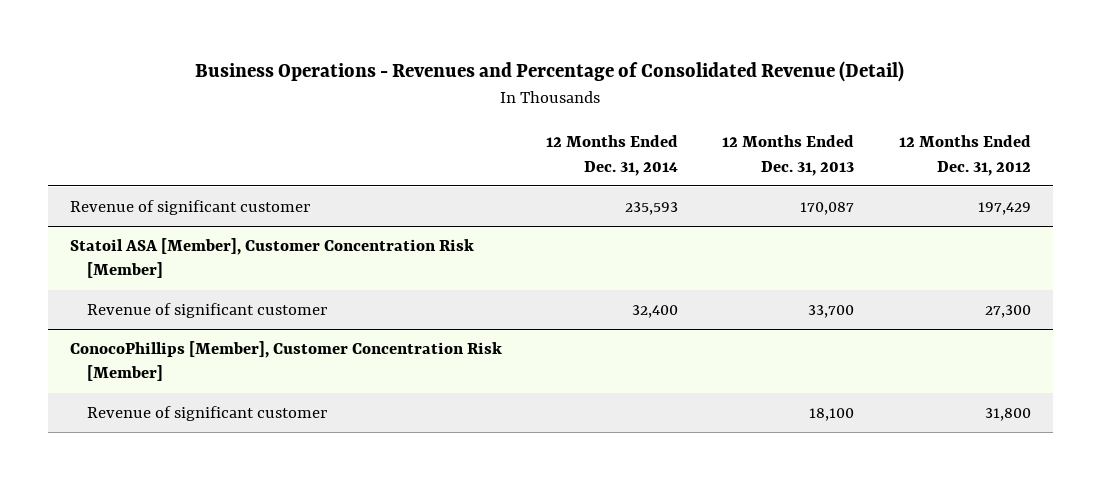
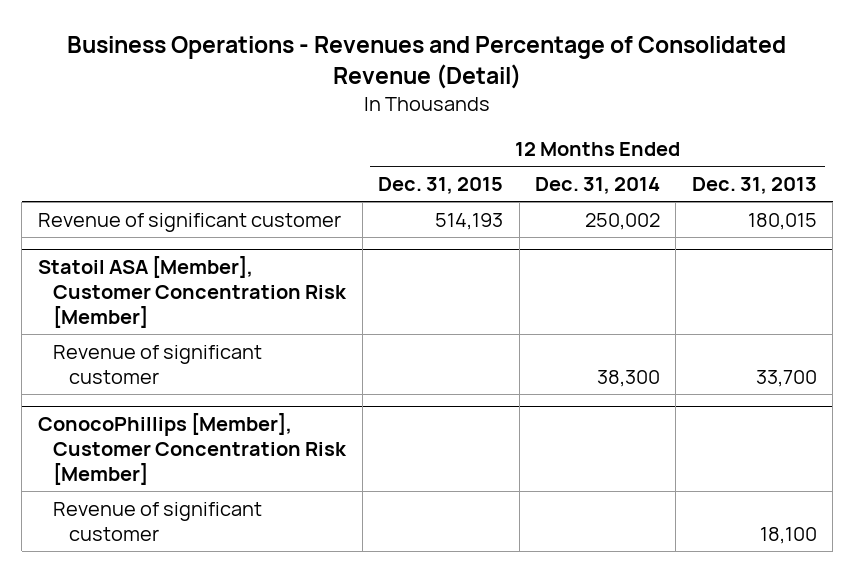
- | 12 Months Ended Dec. 31, 2014 | 12 Months Ended Dec. 31, 2013 | 12 Months Ended Dec. 31, 2012
+ | 12 Months Ended Dec. 31, 2015 | 12 Months Ended Dec. 31, 2014 | 12 Months Ended Dec. 31, 2013
- Revenue of significant customer | 235,593 | 170,087 | 197,429
+ Revenue of significant customer | 514,193 | 250,002 | 180,015
@ Statoil ASA [Member], Customer Concentration Risk [Member]
- Revenue of significant customer | 32,400 | 33,700 | 27,300
+ Revenue of significant customer | | 38,300 | 33,700

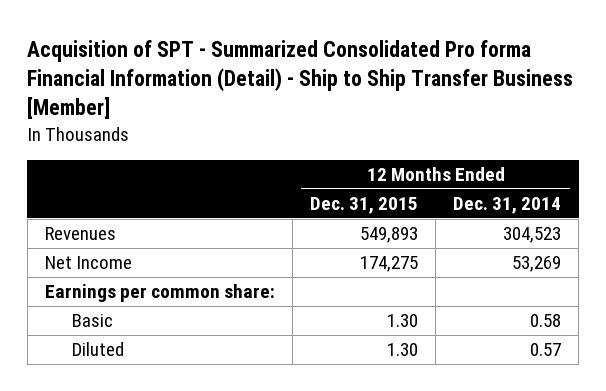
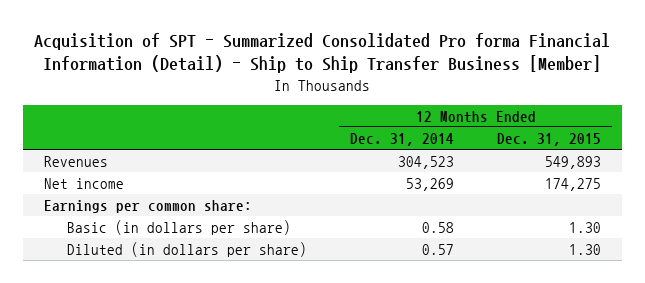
- | 12 Months Ended Dec. 31, 2015 | 12 Months Ended Dec. 31, 2014
+ | 12 Months Ended Dec. 31, 2014 | 12 Months Ended Dec. 31, 2015
- Net Income | 174,275 | 53,269
+ Net income | 53,269 | 174,275
- Basic | 1.30 | 0.58
- Diluted | 1.30 | 0.57
+ Basic (in dollars per share) | 0.58 | 1.30
+ Diluted (in dollars per share) | 0.57 | 1.30

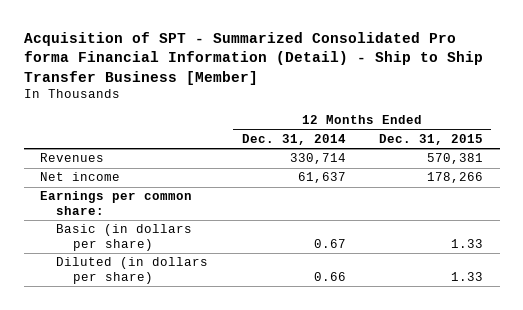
- Revenues | 304,523 | 549,893
- Net income | 53,269 | 174,275
+ Revenues | 330,714 | 570,381
+ Net income | 61,637 | 178,266
- Basic (in dollars per share) | 0.58 | 1.30
- Diluted (in dollars per share) | 0.57 | 1.30
+ Basic (in dollars per share) | 0.67 | 1.33
+ Diluted (in dollars per share) | 0.66 | 1.33

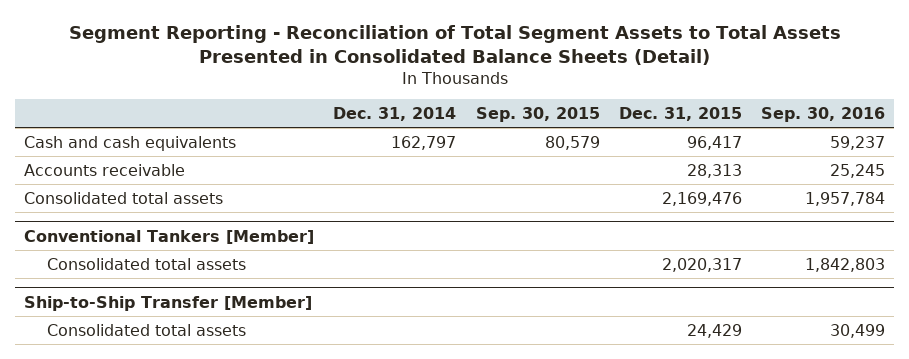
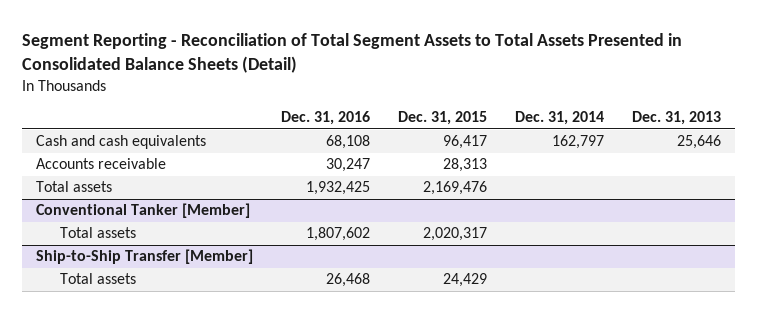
- | Dec. 31, 2014 | Sep. 30, 2015 | Dec. 31, 2015 | Sep. 30, 2016
+ | Dec. 31, 2016 | Dec. 31, 2015 | Dec. 31, 2014 | Dec. 31, 2013
- Consolidated total assets | | | 2,169,476 | 1,957,784
- Conventional Tankers [Member]
- Consolidated total assets | | | 2,020,317 | 1,842,803
+ Total assets | 1,932,425 | 2,169,476 | |
+ Conventional Tanker [Member]
+ Total assets | 1,807,602 | 2,020,317 | |
@ Ship-to-Ship Transfer [Member]
- Consolidated total assets | | | 24,429 | 30,499
+ Total assets | 26,468 | 24,429 | |

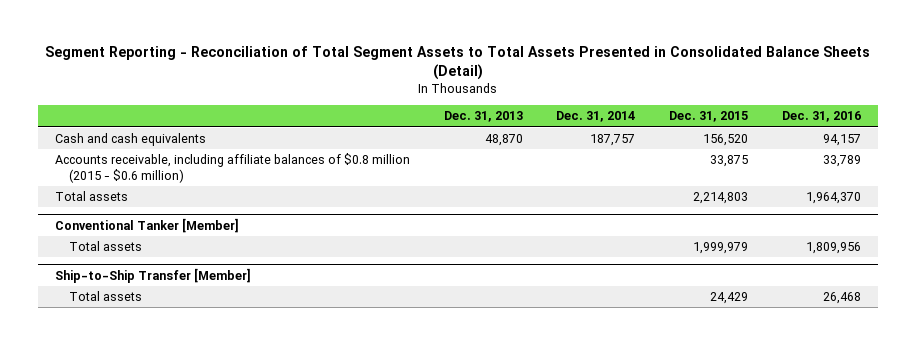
- | Dec. 31, 2016 | Dec. 31, 2015 | Dec. 31, 2014 | Dec. 31, 2013
+ | Dec. 31, 2013 | Dec. 31, 2014 | Dec. 31, 2015 | Dec. 31, 2016
- Cash and cash equivalents | 68,108 | 96,417 | 162,797 | 25,646
- Accounts receivable | 30,247 | 28,313 | |
- Total assets | 1,932,425 | 2,169,476 | |
+ Cash and cash equivalents | 48,870 | 187,757 | 156,520 | 94,157
+ Accounts receivable, including affiliate balances of $0.8 million (2015 - $0.6 million) | | | 33,875 | 33,789
+ Total assets | | | 2,214,803 | 1,964,370
@ Conventional Tanker [Member]
- Total assets | 1,807,602 | 2,020,317 | |
+ Total assets | | | 1,999,979 | 1,809,956

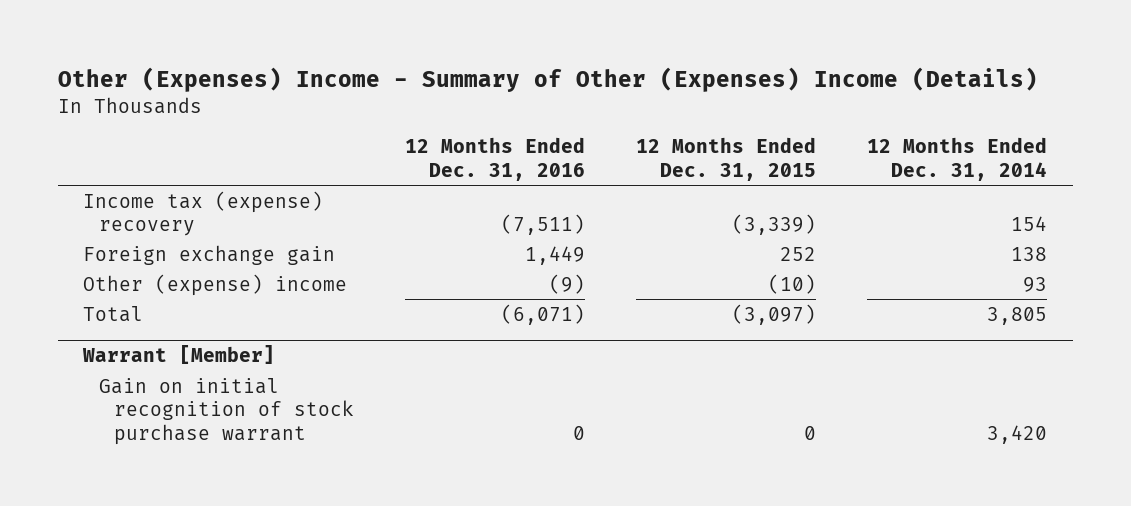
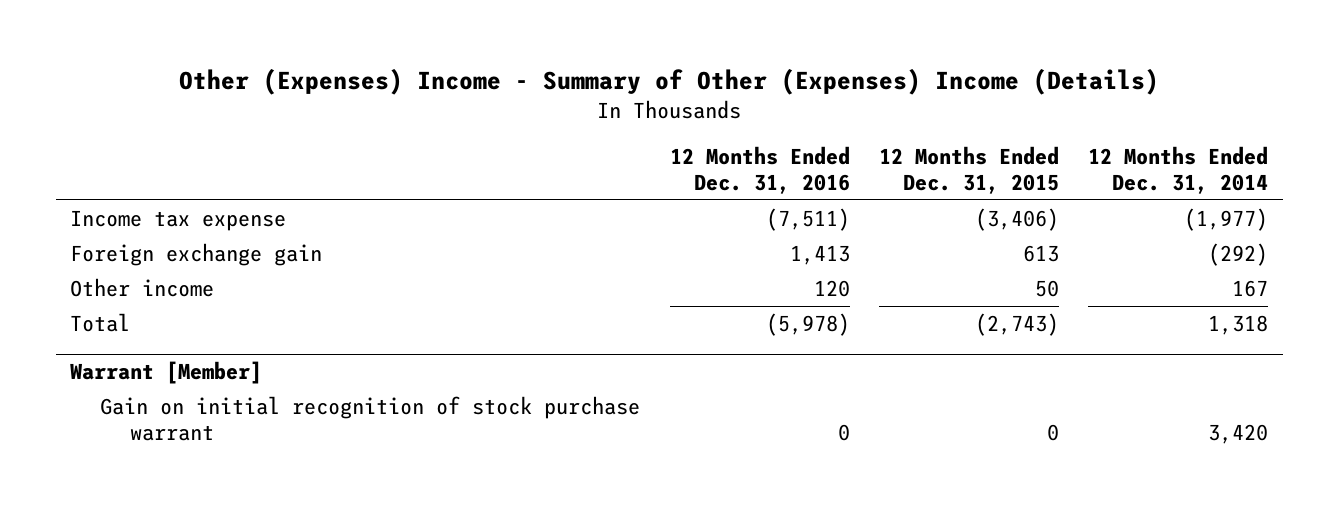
- Income tax (expense) recovery | (7,511) | (3,339) | 154
- Foreign exchange gain | 1,449 | 252 | 138
- Other (expense) income | (9) | (10) | 93
- Total | (6,071) | (3,097) | 3,805
+ Income tax expense | (7,511) | (3,406) | (1,977)
+ Foreign exchange gain | 1,413 | 613 | (292)
+ Other income | 120 | 50 | 167
+ Total | (5,978) | (2,743) | 1,318

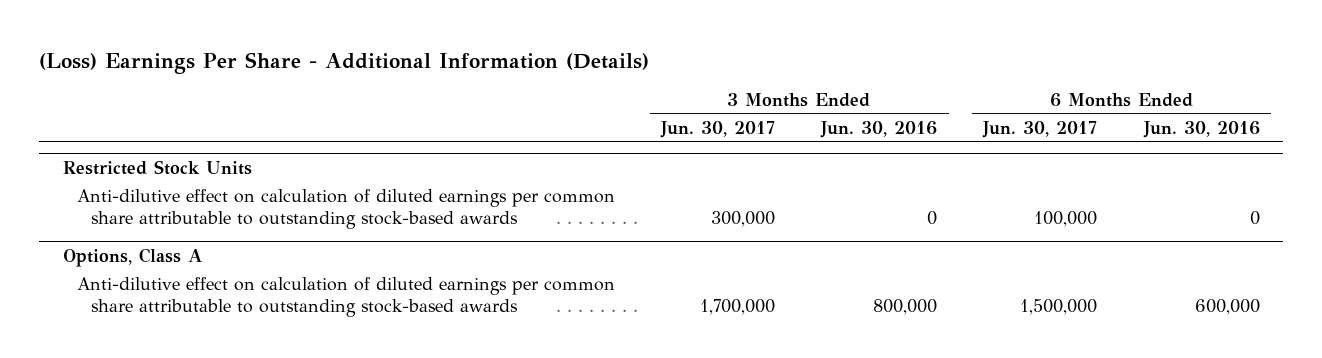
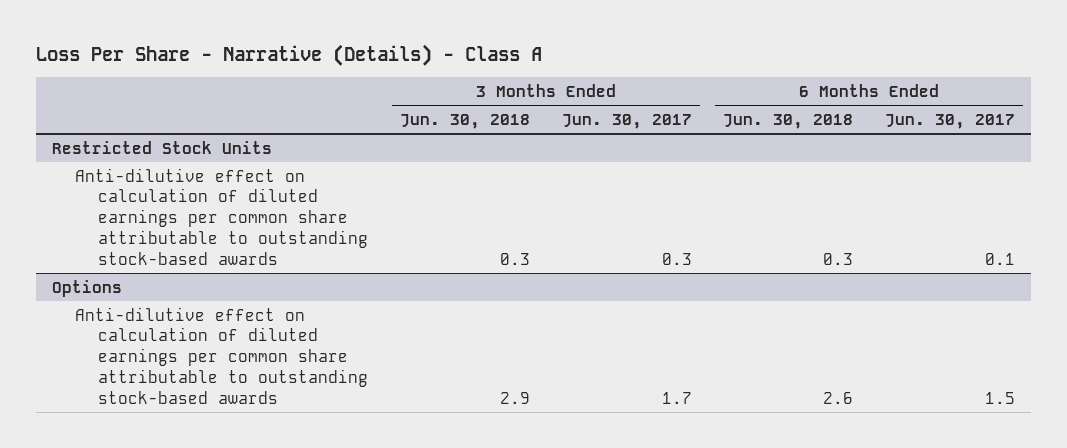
- (Loss) Earnings Per Share - Additional Information (Details)
+ Loss Per Share - Narrative (Details) - Class A
- | 3 Months Ended Jun. 30, 2017 | 3 Months Ended Jun. 30, 2016 | 6 Months Ended Jun. 30, 2017 | 6 Months Ended Jun. 30, 2016
+ | 3 Months Ended Jun. 30, 2018 | 3 Months Ended Jun. 30, 2017 | 6 Months Ended Jun. 30, 2018 | 6 Months Ended Jun. 30, 2017
@ Restricted Stock Units
- Anti-dilutive effect on calculation of diluted earnings per common share attributable to outstanding stock-based awards | 300,000 | 0 | 100,000 | 0
- Options, Class A
- Anti-dilutive effect on calculation of diluted earnings per common share attributable to outstanding stock-based awards | 1,700,000 | 800,000 | 1,500,000 | 600,000
@ Restricted Stock Units
+ Anti-dilutive effect on calculation of diluted earnings per common share attributable to outstanding stock-based awards | 0.3 | 0.3 | 0.3 | 0.1
+ Options
+ Anti-dilutive effect on calculation of diluted earnings per common share attributable to outstanding stock-based awards | 2.9 | 1.7 | 2.6 | 1.5

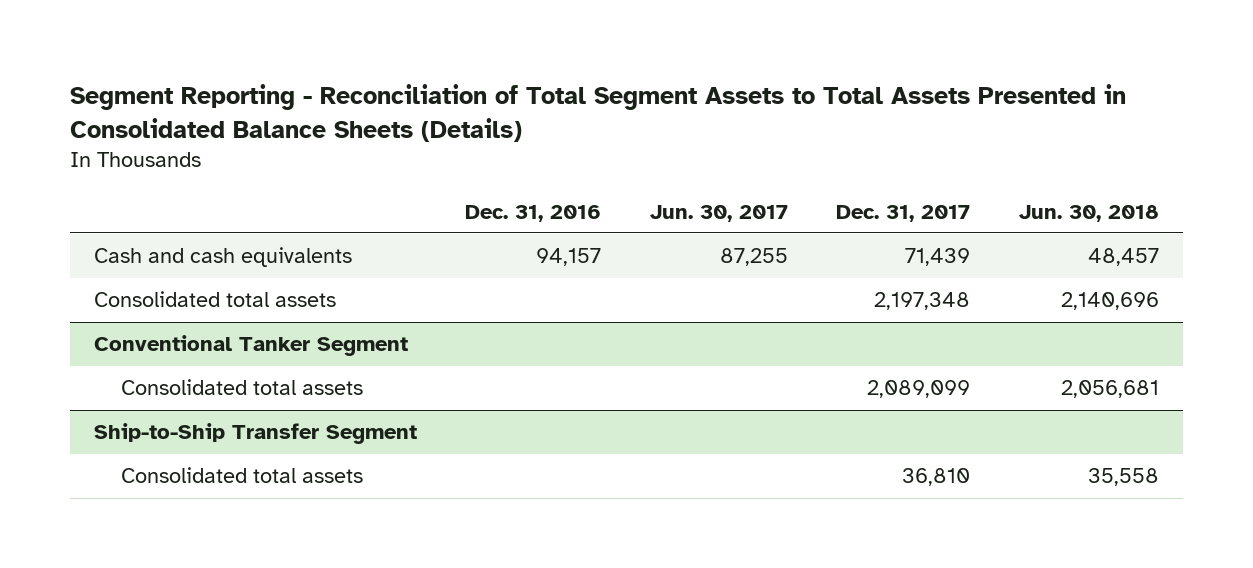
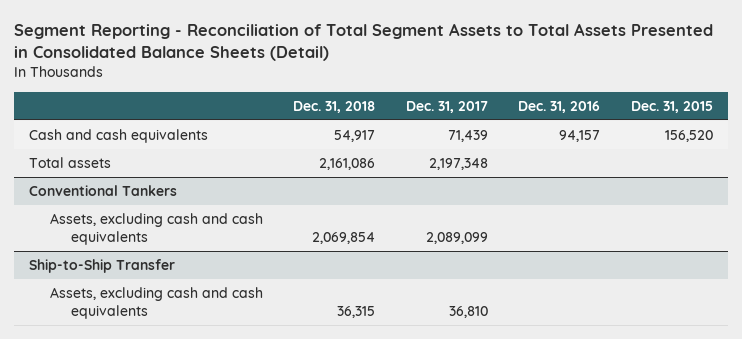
- Segment Reporting - Reconciliation of Total Segment Assets to Total Assets Presented in Consolidated Balance Sheets (Details)
+ Segment Reporting - Reconciliation of Total Segment Assets to Total Assets Presented in Consolidated Balance Sheets (Detail)
- | Dec. 31, 2016 | Jun. 30, 2017 | Dec. 31, 2017 | Jun. 30, 2018
+ | Dec. 31, 2018 | Dec. 31, 2017 | Dec. 31, 2016 | Dec. 31, 2015
- Consolidated total assets | | | 2,197,348 | 2,140,696
- Conventional Tanker Segment
- Consolidated total assets | | | 2,089,099 | 2,056,681
- Ship-to-Ship Transfer Segment
- Consolidated total assets | | | 36,810 | 35,558
+ Total assets | 2,161,086 | 2,197,348 | |
+ Conventional Tankers
+ Assets, excluding cash and cash equivalents | 2,069,854 | 2,089,099 | |
+ Ship-to-Ship Transfer
+ Assets, excluding cash and cash equivalents | 36,315 | 36,810 | |

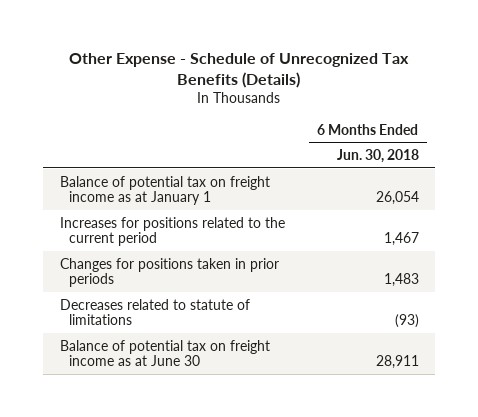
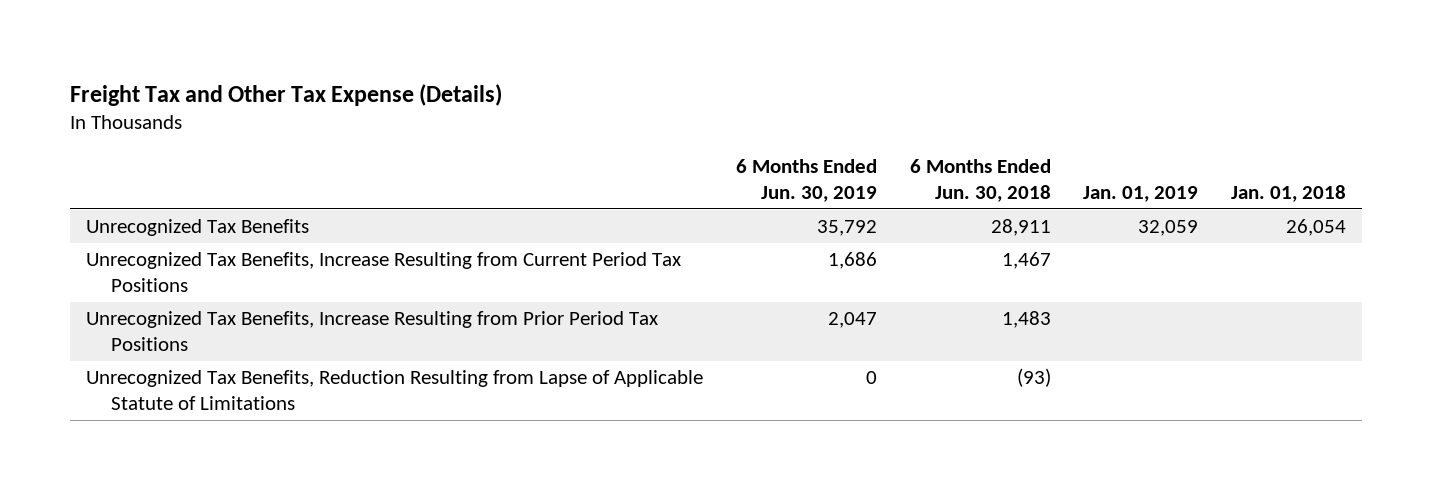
- Other Expense - Schedule of Unrecognized Tax Benefits (Details)
+ Freight Tax and Other Tax Expense (Details)
- | 6 Months Ended Jun. 30, 2018
+ | 6 Months Ended Jun. 30, 2019 | 6 Months Ended Jun. 30, 2018 | Jan. 01, 2019 | Jan. 01, 2018
- Balance of potential tax on freight income as at January 1 | 26,054
- Increases for positions related to the current period | 1,467
- Changes for positions taken in prior periods | 1,483
- Decreases related to statute of limitations | (93)
- Balance of potential tax on freight income as at June 30 | 28,911
+ Unrecognized Tax Benefits | 35,792 | 28,911 | 32,059 | 26,054
+ Unrecognized Tax Benefits, Increase Resulting from Current Period Tax Positions | 1,686 | 1,467 | |
+ Unrecognized Tax Benefits, Increase Resulting from Prior Period Tax Positions | 2,047 | 1,483 | |
+ Unrecognized Tax Benefits, Reduction Resulting from Lapse of Applicable Statute of Limitations | 0 | (93) | |

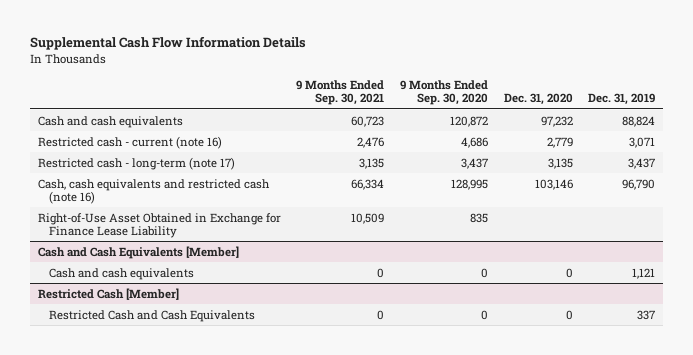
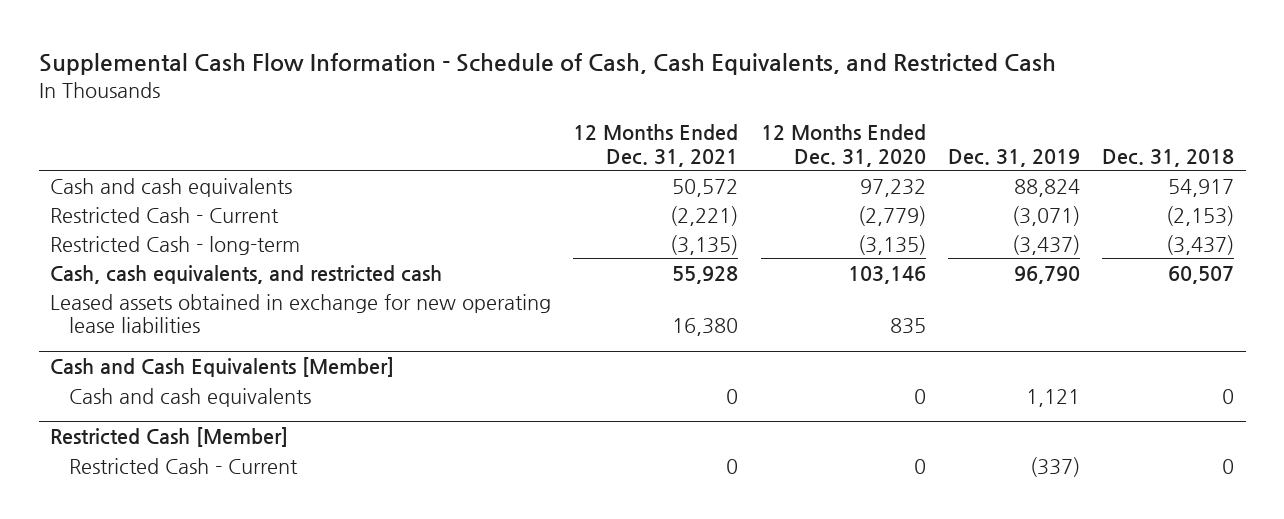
- Supplemental Cash Flow Information Details
+ Supplemental Cash Flow Information - Schedule of Cash, Cash Equivalents, and Restricted Cash
- | 9 Months Ended Sep. 30, 2021 | 9 Months Ended Sep. 30, 2020 | Dec. 31, 2020 | Dec. 31, 2019
+ | 12 Months Ended Dec. 31, 2021 | 12 Months Ended Dec. 31, 2020 | Dec. 31, 2019 | Dec. 31, 2018
- Restricted cash - current (note 16) | 2,476 | 4,686 | 2,779 | 3,071
- Restricted cash - long-term (note 17) | 3,135 | 3,437 | 3,135 | 3,437
- Cash, cash equivalents and restricted cash (note 16) | 66,334 | 128,995 | 103,146 | 96,790
- Right-of-Use Asset Obtained in Exchange for Finance Lease Liability | 10,509 | 835 | |
+ Restricted Cash - Current | (2,221) | (2,779) | (3,071) | (2,153)
+ Restricted Cash - long-term | (3,135) | (3,135) | (3,437) | (3,437)
+ Cash, cash equivalents, and restricted cash | 55,928 | 103,146 | 96,790 | 60,507
+ Leased assets obtained in exchange for new operating lease liabilities | 16,380 | 835 | |
@ Restricted Cash [Member]
- Restricted Cash and Cash Equivalents | 0 | 0 | 0 | 337
+ Restricted Cash - Current | 0 | 0 | (337) | 0

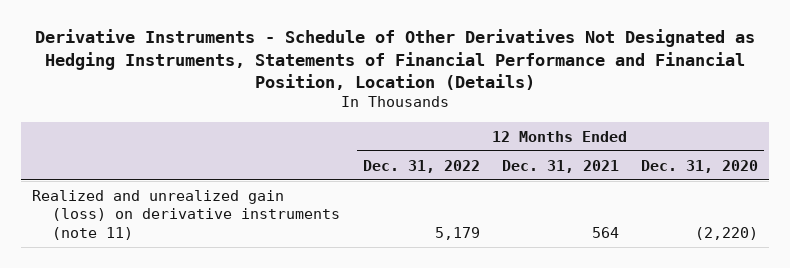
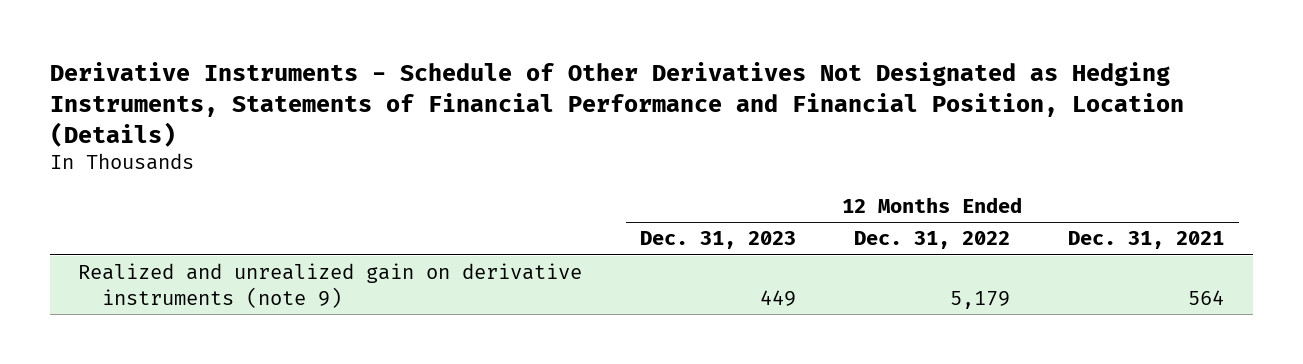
- | 12 Months Ended Dec. 31, 2022 | 12 Months Ended Dec. 31, 2021 | 12 Months Ended Dec. 31, 2020
+ | 12 Months Ended Dec. 31, 2023 | 12 Months Ended Dec. 31, 2022 | 12 Months Ended Dec. 31, 2021
- Realized and unrealized gain (loss) on derivative instruments (note 11) | 5,179 | 564 | (2,220)
+ Realized and unrealized gain on derivative instruments (note 9) | 449 | 5,179 | 564

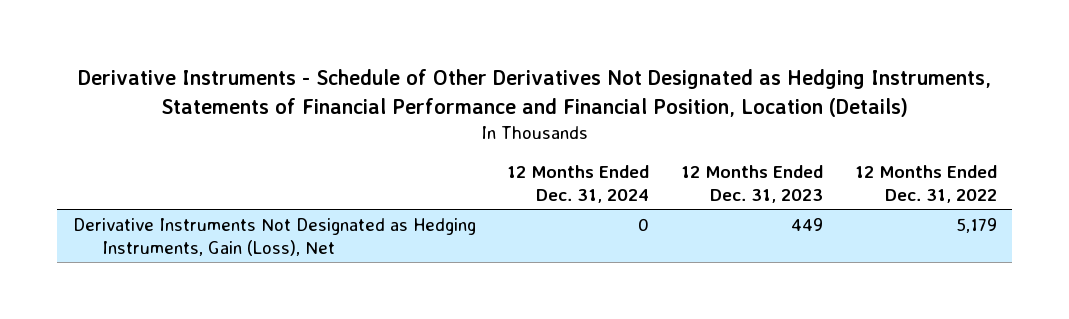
- | 12 Months Ended Dec. 31, 2023 | 12 Months Ended Dec. 31, 2022 | 12 Months Ended Dec. 31, 2021
+ | 12 Months Ended Dec. 31, 2024 | 12 Months Ended Dec. 31, 2023 | 12 Months Ended Dec. 31, 2022
- Realized and unrealized gain on derivative instruments (note 9) | 449 | 5,179 | 564
+ Derivative Instruments Not Designated as Hedging Instruments, Gain (Loss), Net | 0 | 449 | 5,179

